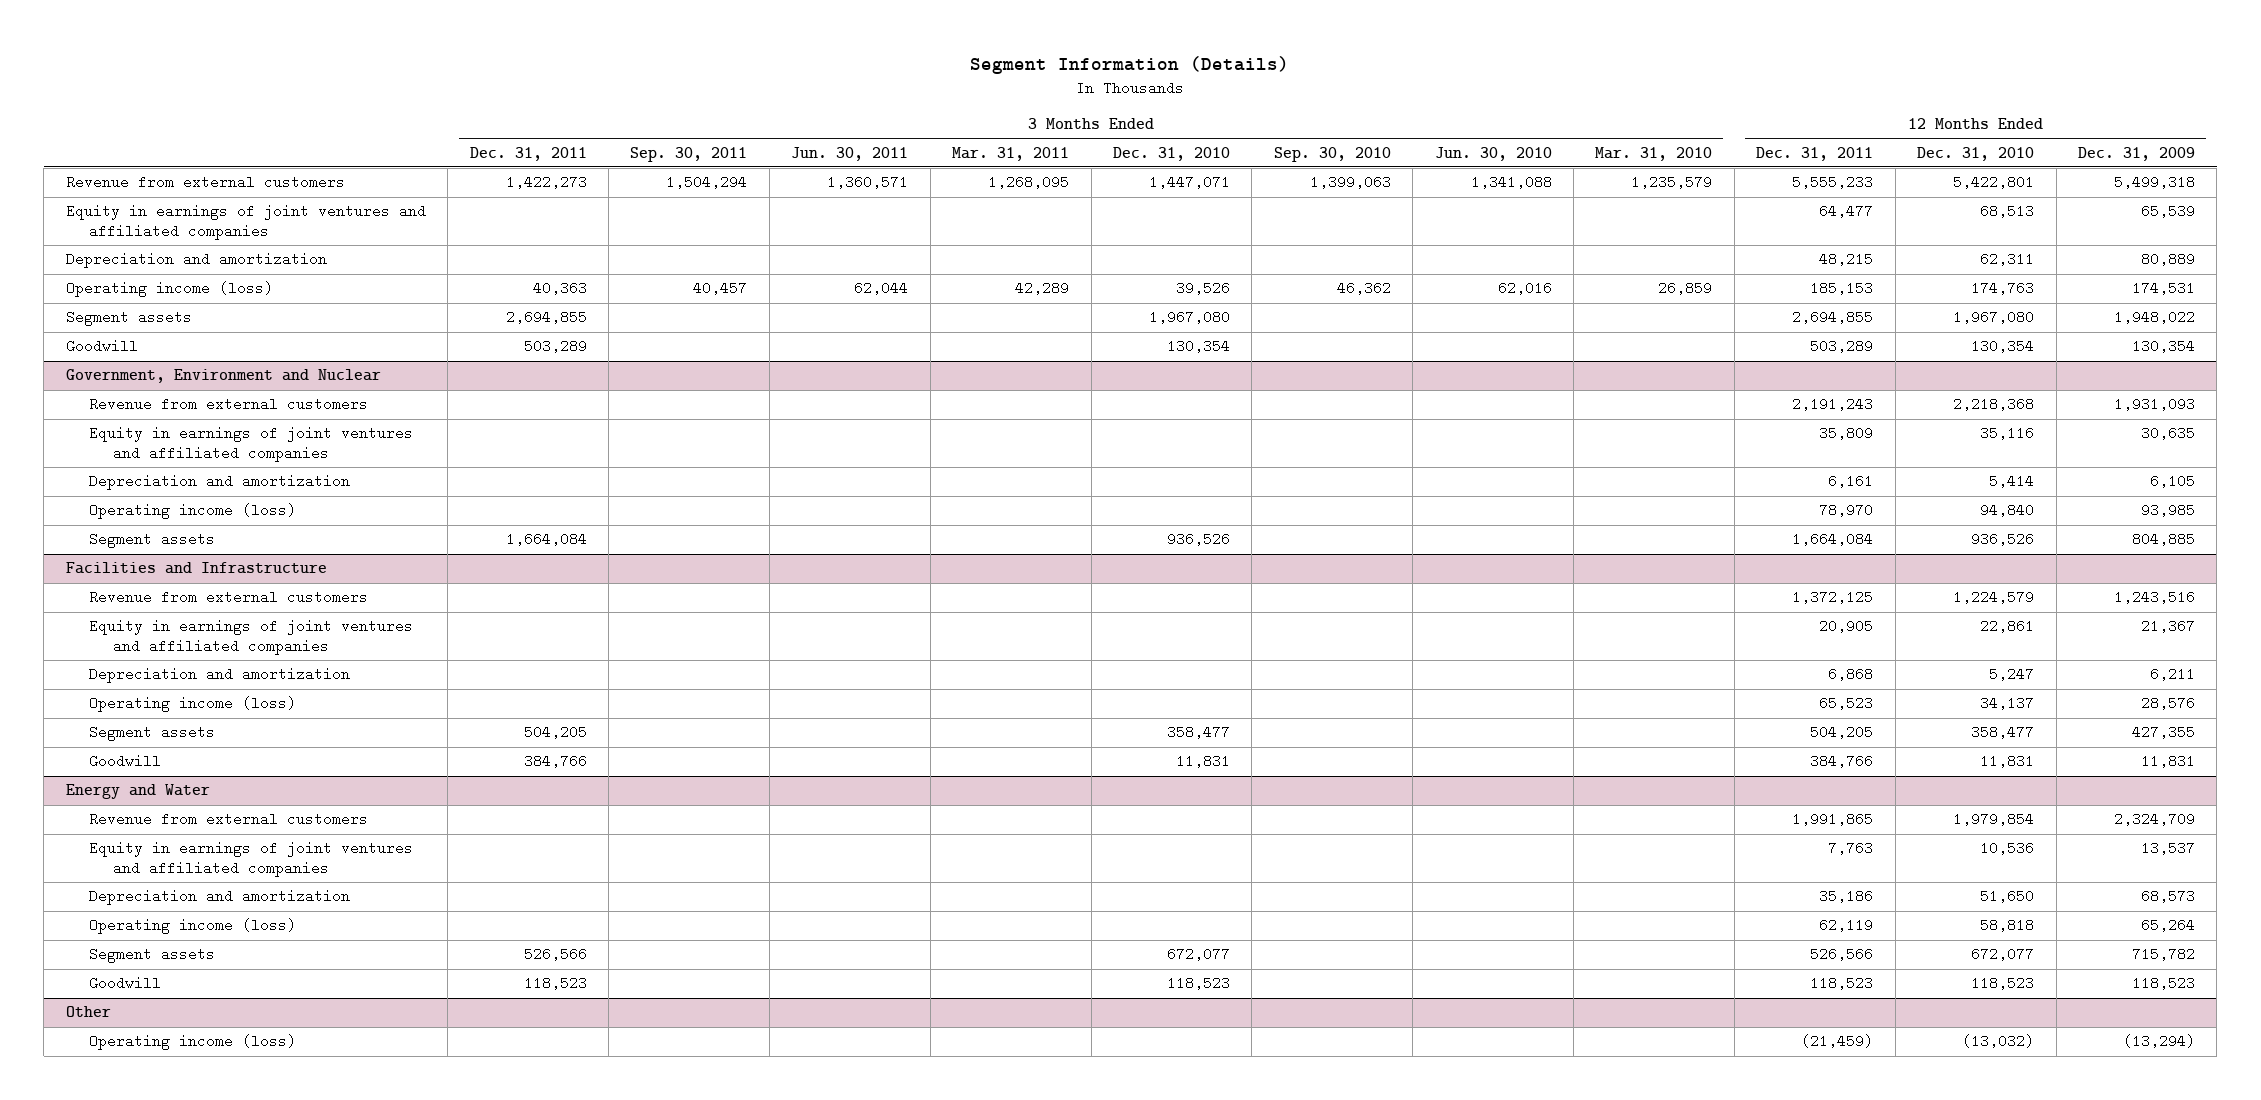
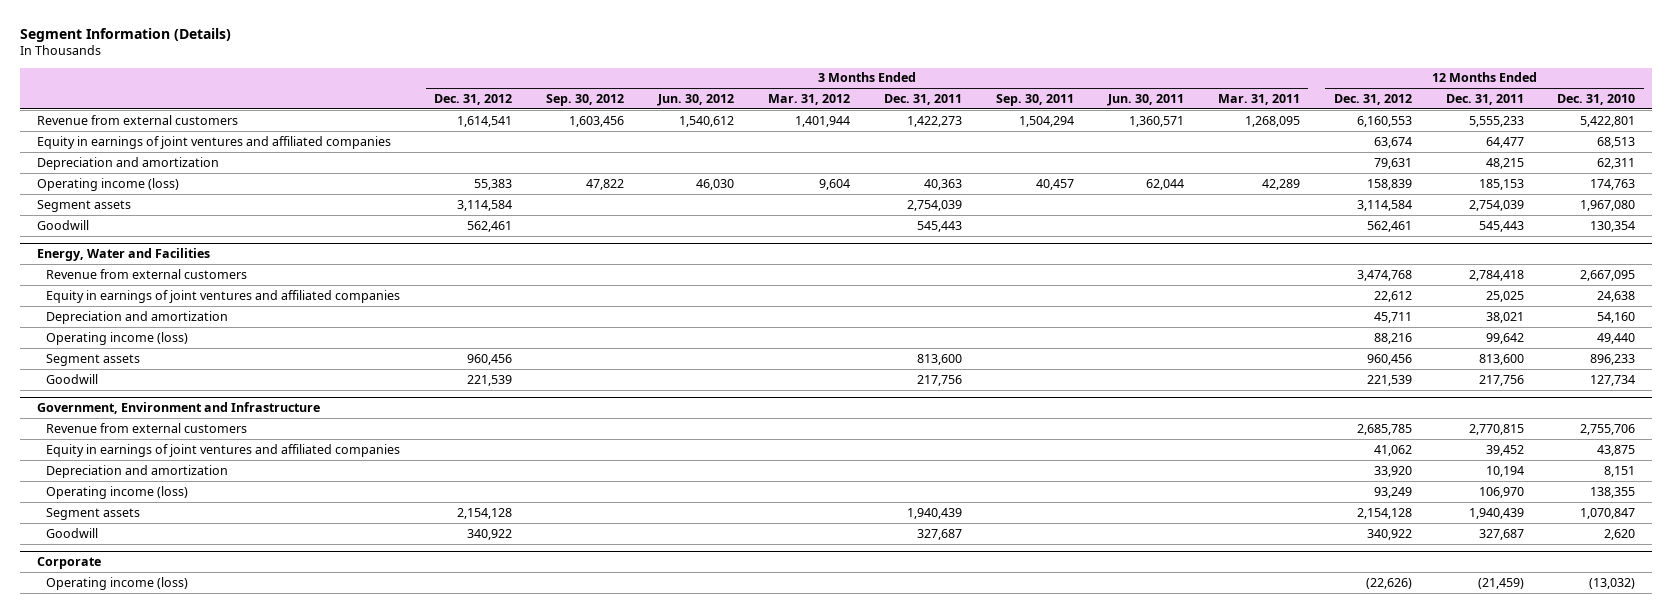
- | 3 Months Ended Dec. 31, 2011 | 3 Months Ended Sep. 30, 2011 | 3 Months Ended Jun. 30, 2011 | 3 Months Ended Mar. 31, 2011 | 3 Months Ended Dec. 31, 2010 | 3 Months Ended Sep. 30, 2010 | 3 Months Ended Jun. 30, 2010 | 3 Months Ended Mar. 31, 2010 | 12 Months Ended Dec. 31, 2011 | 12 Months Ended Dec. 31, 2010 | 12 Months Ended Dec. 31, 2009
+ | 3 Months Ended Dec. 31, 2012 | 3 Months Ended Sep. 30, 2012 | 3 Months Ended Jun. 30, 2012 | 3 Months Ended Mar. 31, 2012 | 3 Months Ended Dec. 31, 2011 | 3 Months Ended Sep. 30, 2011 | 3 Months Ended Jun. 30, 2011 | 3 Months Ended Mar. 31, 2011 | 12 Months Ended Dec. 31, 2012 | 12 Months Ended Dec. 31, 2011 | 12 Months Ended Dec. 31, 2010
- Segment assets | 2,694,855 | | | | 1,967,080 | | | | 2,694,855 | 1,967,080 | 1,948,022
- Goodwill | 503,289 | | | | 130,354 | | | | 503,289 | 130,354 | 130,354
- Government, Environment and Nuclear
- Revenue from external customers | | | | | | | | | 2,191,243 | 2,218,368 | 1,931,093
- Equity in earnings of joint ventures and affiliated companies | | | | | | | | | 35,809 | 35,116 | 30,635
- Depreciation and amortization | | | | | | | | | 6,161 | 5,414 | 6,105
- Operating income (loss) | | | | | | | | | 78,970 | 94,840 | 93,985
- Segment assets | 1,664,084 | | | | 936,526 | | | | 1,664,084 | 936,526 | 804,885
- Facilities and Infrastructure
- Revenue from external customers | | | | | | | | | 1,372,125 | 1,224,579 | 1,243,516
- Equity in earnings of joint ventures and affiliated companies | | | | | | | | | 20,905 | 22,861 | 21,367
- Depreciation and amortization | | | | | | | | | 6,868 | 5,247 | 6,211
- Operating income (loss) | | | | | | | | | 65,523 | 34,137 | 28,576
- Segment assets | 504,205 | | | | 358,477 | | | | 504,205 | 358,477 | 427,355
- Goodwill | 384,766 | | | | 11,831 | | | | 384,766 | 11,831 | 11,831
- Energy and Water
- Revenue from external customers | | | | | | | | | 1,991,865 | 1,979,854 | 2,324,709
- Equity in earnings of joint ventures and affiliated companies | | | | | | | | | 7,763 | 10,536 | 13,537
- Depreciation and amortization | | | | | | | | | 35,186 | 51,650 | 68,573
- Operating income (loss) | | | | | | | | | 62,119 | 58,818 | 65,264
- Segment assets | 526,566 | | | | 672,077 | | | | 526,566 | 672,077 | 715,782
- Goodwill | 118,523 | | | | 118,523 | | | | 118,523 | 118,523 | 118,523
- Other
+ Segment assets | 3,114,584 | | | | 2,754,039 | | | | 3,114,584 | 2,754,039 | 1,967,080
+ Goodwill | 562,461 | | | | 545,443 | | | | 562,461 | 545,443 | 130,354
+ Energy, Water and Facilities
+ Revenue from external customers | | | | | | | | | 3,474,768 | 2,784,418 | 2,667,095
+ Equity in earnings of joint ventures and affiliated companies | | | | | | | | | 22,612 | 25,025 | 24,638
+ Depreciation and amortization | | | | | | | | | 45,711 | 38,021 | 54,160
+ Operating income (loss) | | | | | | | | | 88,216 | 99,642 | 49,440
+ Segment assets | 960,456 | | | | 813,600 | | | | 960,456 | 813,600 | 896,233
+ Goodwill | 221,539 | | | | 217,756 | | | | 221,539 | 217,756 | 127,734
+ Government, Environment and Infrastructure
+ Revenue from external customers | | | | | | | | | 2,685,785 | 2,770,815 | 2,755,706
+ Equity in earnings of joint ventures and affiliated companies | | | | | | | | | 41,062 | 39,452 | 43,875
+ Depreciation and amortization | | | | | | | | | 33,920 | 10,194 | 8,151
+ Operating income (loss) | | | | | | | | | 93,249 | 106,970 | 138,355
+ Segment assets | 2,154,128 | | | | 1,940,439 | | | | 2,154,128 | 1,940,439 | 1,070,847
+ Goodwill | 340,922 | | | | 327,687 | | | | 340,922 | 327,687 | 2,620
+ Corporate

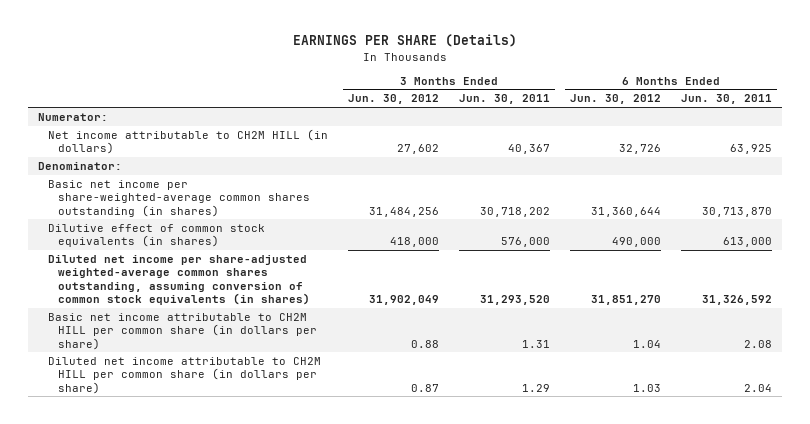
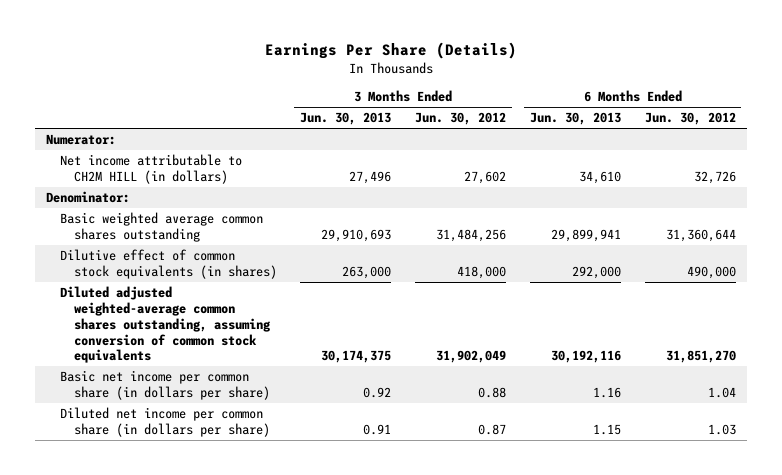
- EARNINGS PER SHARE (Details)
+ Earnings Per Share (Details)
- | 3 Months Ended Jun. 30, 2012 | 3 Months Ended Jun. 30, 2011 | 6 Months Ended Jun. 30, 2012 | 6 Months Ended Jun. 30, 2011
+ | 3 Months Ended Jun. 30, 2013 | 3 Months Ended Jun. 30, 2012 | 6 Months Ended Jun. 30, 2013 | 6 Months Ended Jun. 30, 2012
- Basic net income per share-weighted-average common shares outstanding (in shares) | 31,484,256 | 30,718,202 | 31,360,644 | 30,713,870
+ Basic weighted average common shares outstanding | 29,910,693 | 31,484,256 | 29,899,941 | 31,360,644
- Diluted net income per share-adjusted weighted-average common shares outstanding, assuming conversion of common stock equivalents (in shares) | 31,902,049 | 31,293,520 | 31,851,270 | 31,326,592
- Basic net income attributable to CH2M HILL per common share (in dollars per share) | 0.88 | 1.31 | 1.04 | 2.08
- Diluted net income attributable to CH2M HILL per common share (in dollars per share) | 0.87 | 1.29 | 1.03 | 2.04
+ Diluted adjusted weighted-average common shares outstanding, assuming conversion of common stock equivalents | 30,174,375 | 31,902,049 | 30,192,116 | 31,851,270
+ Basic net income per common share (in dollars per share) | 0.92 | 0.88 | 1.16 | 1.04
+ Diluted net income per common share (in dollars per share) | 0.91 | 0.87 | 1.15 | 1.03

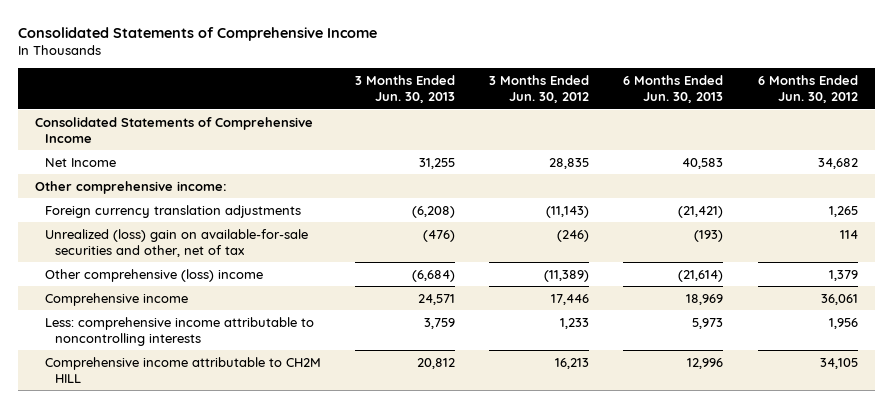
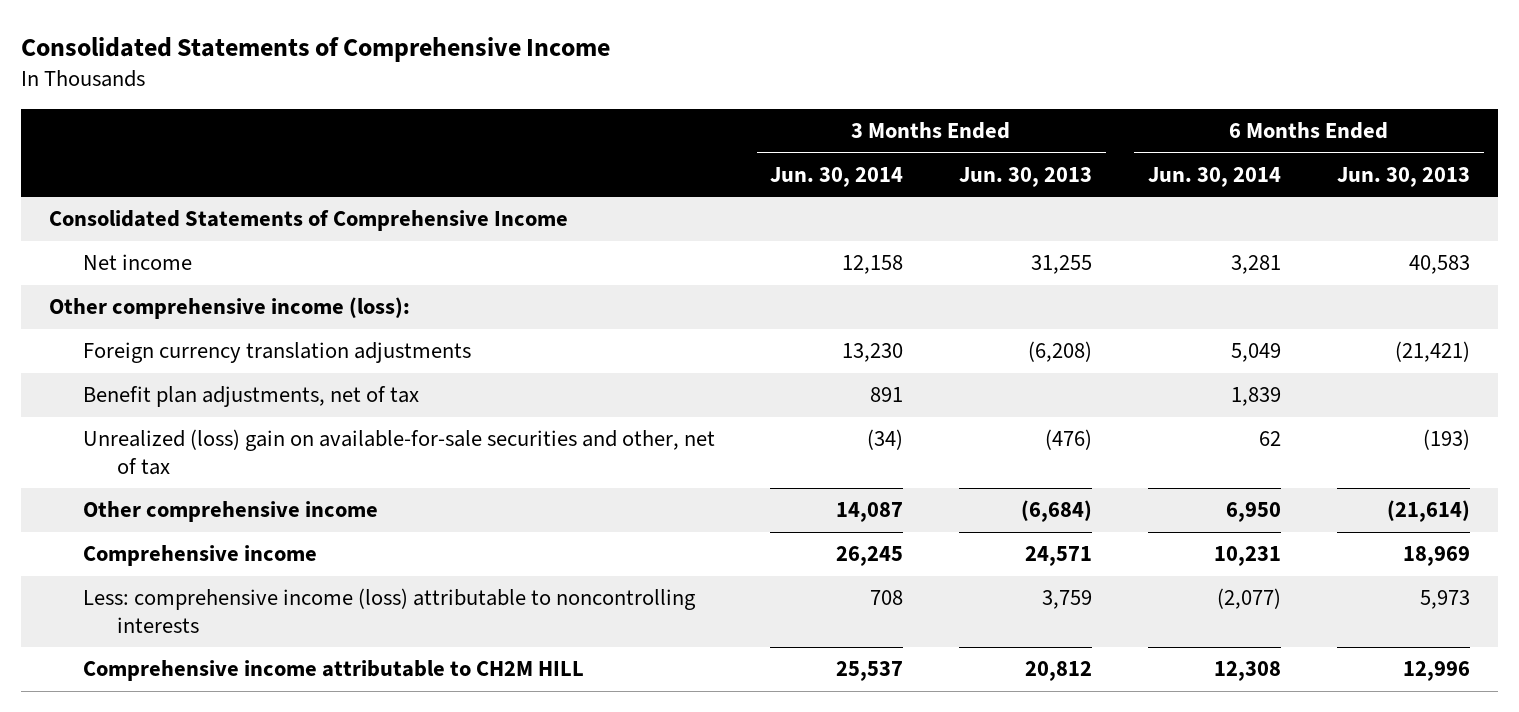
- | 3 Months Ended Jun. 30, 2013 | 3 Months Ended Jun. 30, 2012 | 6 Months Ended Jun. 30, 2013 | 6 Months Ended Jun. 30, 2012
+ | 3 Months Ended Jun. 30, 2014 | 3 Months Ended Jun. 30, 2013 | 6 Months Ended Jun. 30, 2014 | 6 Months Ended Jun. 30, 2013
- Net Income | 31,255 | 28,835 | 40,583 | 34,682
- Other comprehensive income:
+ Net income | 12,158 | 31,255 | 3,281 | 40,583
+ Other comprehensive income (loss):
+ Benefit plan adjustments, net of tax | 891 | | 1,839 |
- Other comprehensive (loss) income | (6,684) | (11,389) | (21,614) | 1,379
+ Other comprehensive income | 14,087 | (6,684) | 6,950 | (21,614)
- Less: comprehensive income attributable to noncontrolling interests | 3,759 | 1,233 | 5,973 | 1,956
+ Less: comprehensive income (loss) attributable to noncontrolling interests | 708 | 3,759 | (2,077) | 5,973

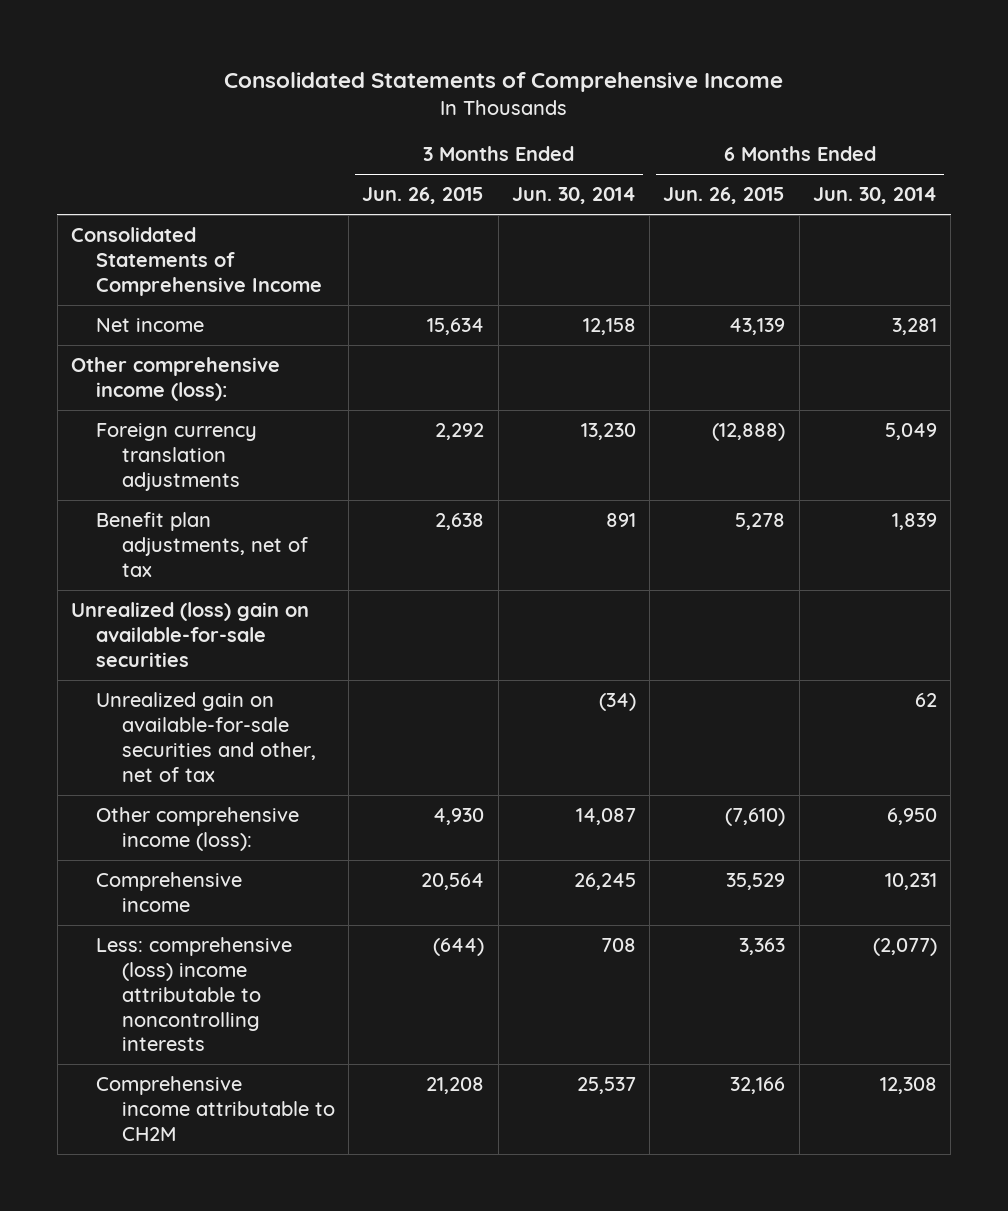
- | 3 Months Ended Jun. 30, 2014 | 3 Months Ended Jun. 30, 2013 | 6 Months Ended Jun. 30, 2014 | 6 Months Ended Jun. 30, 2013
+ | 3 Months Ended Jun. 26, 2015 | 3 Months Ended Jun. 30, 2014 | 6 Months Ended Jun. 26, 2015 | 6 Months Ended Jun. 30, 2014
- Unrealized (loss) gain on available-for-sale securities and other, net of tax | (34) | (476) | 62 | (193)
- Other comprehensive income | 14,087 | (6,684) | 6,950 | (21,614)
+ Unrealized (loss) gain on available-for-sale securities
+ Unrealized gain on available-for-sale securities and other, net of tax | | (34) | | 62
+ Other comprehensive income (loss): | 4,930 | 14,087 | (7,610) | 6,950
- Less: comprehensive income (loss) attributable to noncontrolling interests | 708 | 3,759 | (2,077) | 5,973
- Comprehensive income attributable to CH2M HILL | 25,537 | 20,812 | 12,308 | 12,996
+ Less: comprehensive (loss) income attributable to noncontrolling interests | (644) | 708 | 3,363 | (2,077)
+ Comprehensive income attributable to CH2M | 21,208 | 25,537 | 32,166 | 12,308

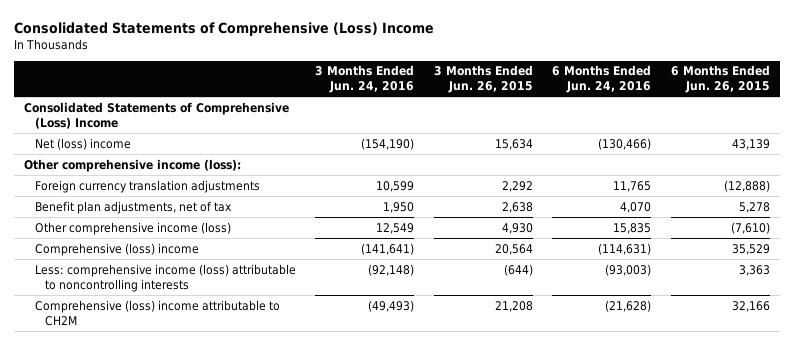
- Consolidated Statements of Comprehensive Income
+ Consolidated Statements of Comprehensive (Loss) Income
- | 3 Months Ended Jun. 26, 2015 | 3 Months Ended Jun. 30, 2014 | 6 Months Ended Jun. 26, 2015 | 6 Months Ended Jun. 30, 2014
+ | 3 Months Ended Jun. 24, 2016 | 3 Months Ended Jun. 26, 2015 | 6 Months Ended Jun. 24, 2016 | 6 Months Ended Jun. 26, 2015
- Consolidated Statements of Comprehensive Income
- Net income | 15,634 | 12,158 | 43,139 | 3,281
+ Consolidated Statements of Comprehensive (Loss) Income
+ Net (loss) income | (154,190) | 15,634 | (130,466) | 43,139
- Unrealized (loss) gain on available-for-sale securities
- Unrealized gain on available-for-sale securities and other, net of tax | | (34) | | 62
- Other comprehensive income (loss): | 4,930 | 14,087 | (7,610) | 6,950
- Comprehensive income | 20,564 | 26,245 | 35,529 | 10,231
- Less: comprehensive (loss) income attributable to noncontrolling interests | (644) | 708 | 3,363 | (2,077)
- Comprehensive income attributable to CH2M | 21,208 | 25,537 | 32,166 | 12,308
+ Other comprehensive income (loss) | 12,549 | 4,930 | 15,835 | (7,610)
+ Comprehensive (loss) income | (141,641) | 20,564 | (114,631) | 35,529
+ Less: comprehensive income (loss) attributable to noncontrolling interests | (92,148) | (644) | (93,003) | 3,363
+ Comprehensive (loss) income attributable to CH2M | (49,493) | 21,208 | (21,628) | 32,166

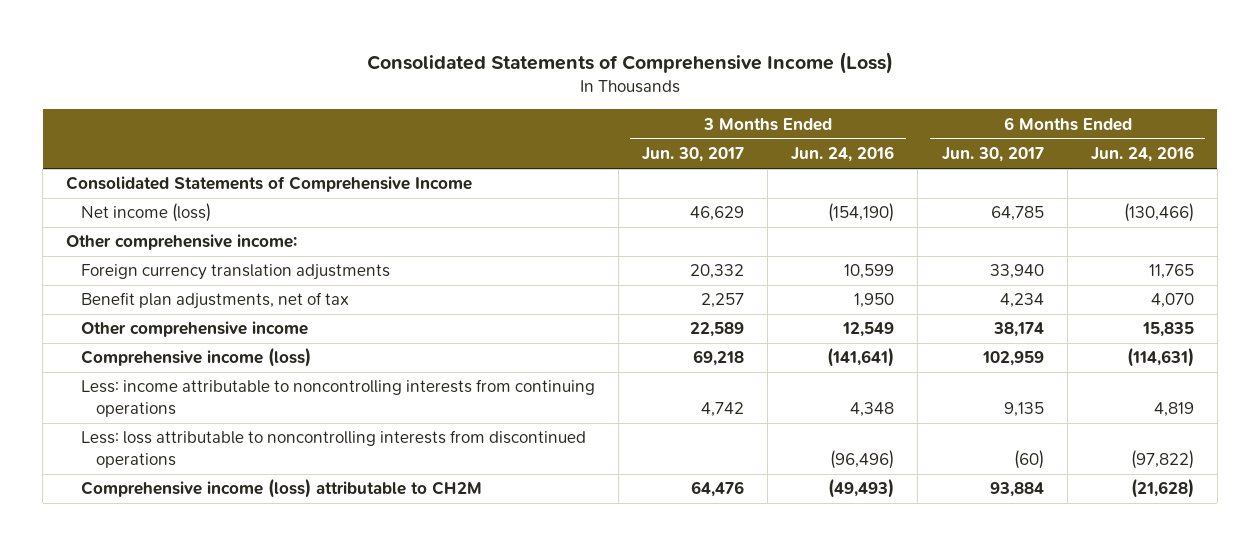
- Consolidated Statements of Comprehensive (Loss) Income
+ Consolidated Statements of Comprehensive Income (Loss)
- | 3 Months Ended Jun. 24, 2016 | 3 Months Ended Jun. 26, 2015 | 6 Months Ended Jun. 24, 2016 | 6 Months Ended Jun. 26, 2015
+ | 3 Months Ended Jun. 30, 2017 | 3 Months Ended Jun. 24, 2016 | 6 Months Ended Jun. 30, 2017 | 6 Months Ended Jun. 24, 2016
- Consolidated Statements of Comprehensive (Loss) Income
- Net (loss) income | (154,190) | 15,634 | (130,466) | 43,139
- Other comprehensive income (loss):
+ Consolidated Statements of Comprehensive Income
+ Net income (loss) | 46,629 | (154,190) | 64,785 | (130,466)
+ Other comprehensive income:
- Other comprehensive income (loss) | 12,549 | 4,930 | 15,835 | (7,610)
- Comprehensive (loss) income | (141,641) | 20,564 | (114,631) | 35,529
- Less: comprehensive income (loss) attributable to noncontrolling interests | (92,148) | (644) | (93,003) | 3,363
- Comprehensive (loss) income attributable to CH2M | (49,493) | 21,208 | (21,628) | 32,166
+ Other comprehensive income | 22,589 | 12,549 | 38,174 | 15,835
+ Comprehensive income (loss) | 69,218 | (141,641) | 102,959 | (114,631)
+ Less: income attributable to noncontrolling interests from continuing operations | 4,742 | 4,348 | 9,135 | 4,819
+ Less: loss attributable to noncontrolling interests from discontinued operations | | (96,496) | (60) | (97,822)
+ Comprehensive income (loss) attributable to CH2M | 64,476 | (49,493) | 93,884 | (21,628)

